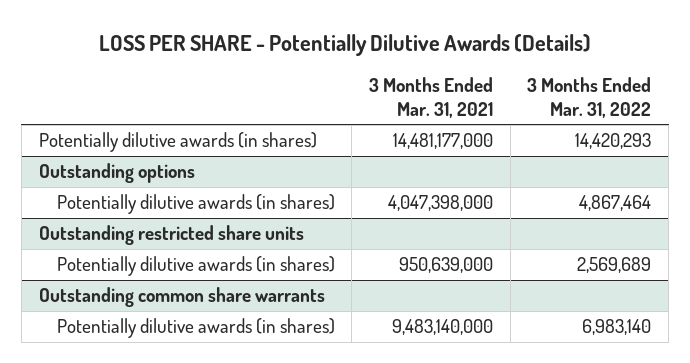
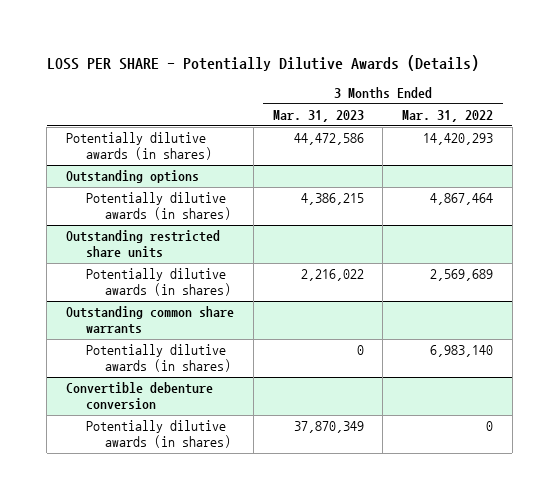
- | 3 Months Ended Mar. 31, 2021 | 3 Months Ended Mar. 31, 2022
+ | 3 Months Ended Mar. 31, 2023 | 3 Months Ended Mar. 31, 2022
+ Convertible debenture conversion
+ Potentially dilutive awards (in shares) | 37,870,349 | 0

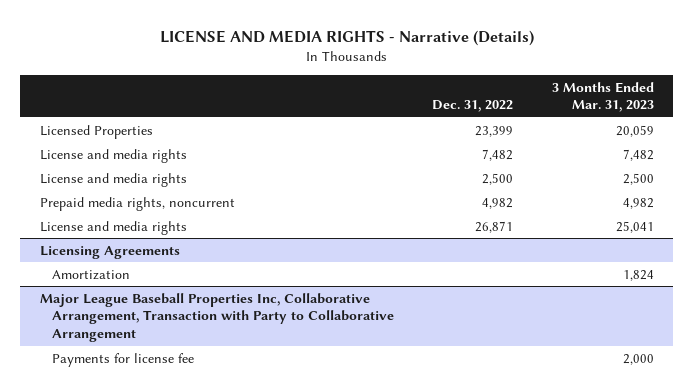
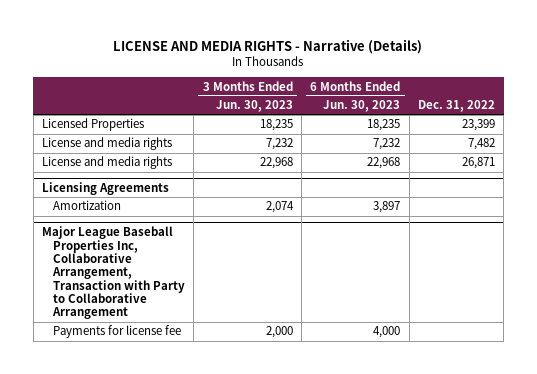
- | Dec. 31, 2022 | 3 Months Ended Mar. 31, 2023
+ | 3 Months Ended Jun. 30, 2023 | 6 Months Ended Jun. 30, 2023 | Dec. 31, 2022
- License and media rights | 2,500 | 2,500
- Prepaid media rights, noncurrent | 4,982 | 4,982

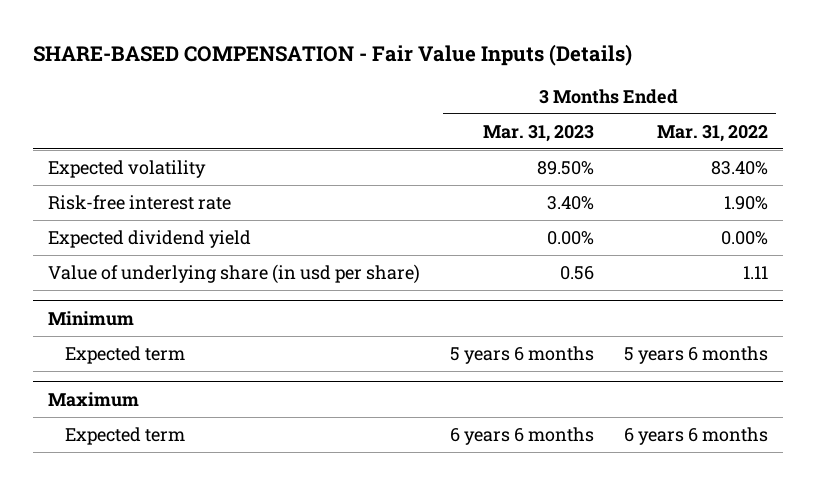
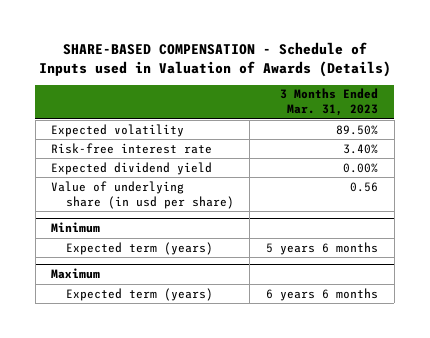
- SHARE-BASED COMPENSATION - Fair Value Inputs (Details)
+ SHARE-BASED COMPENSATION - Schedule of Inputs used in Valuation of Awards (Details)
- | 3 Months Ended Mar. 31, 2023 | 3 Months Ended Mar. 31, 2022
+ | 3 Months Ended Mar. 31, 2023
@ Minimum
- Expected term | 5 years 6 months | 5 years 6 months
+ Expected term (years) | 5 years 6 months
@ Maximum
- Expected term | 6 years 6 months | 6 years 6 months
+ Expected term (years) | 6 years 6 months

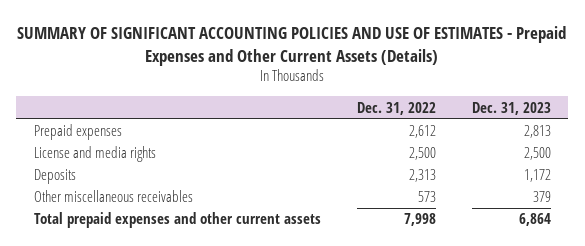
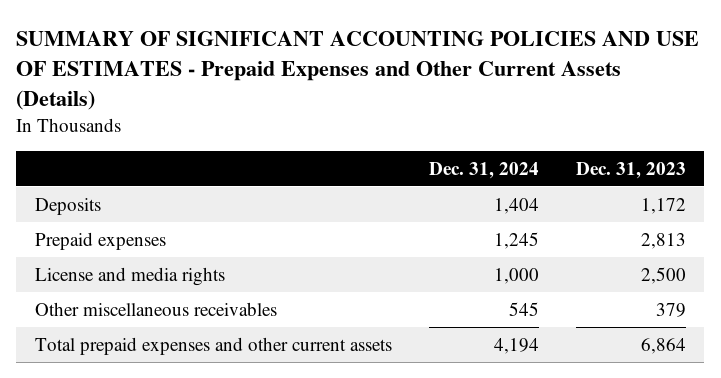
- | Dec. 31, 2022 | Dec. 31, 2023
+ | Dec. 31, 2024 | Dec. 31, 2023
moved up: Deposits | 1,404 | 1,172

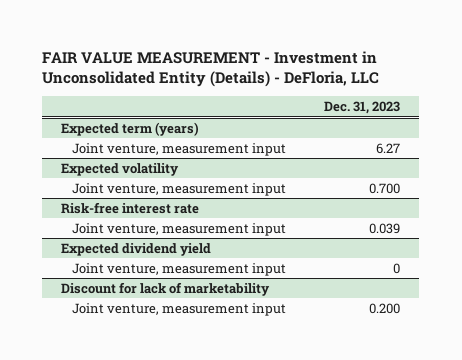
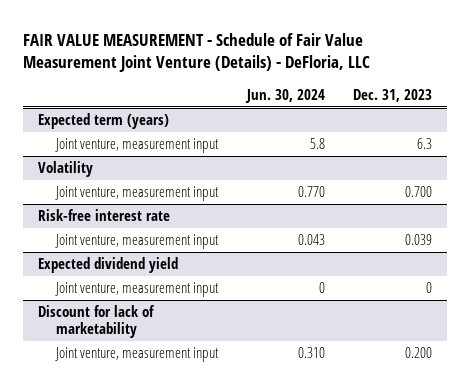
- FAIR VALUE MEASUREMENT - Investment in Unconsolidated Entity (Details) - DeFloria, LLC
+ FAIR VALUE MEASUREMENT - Schedule of Fair Value Measurement Joint Venture (Details) - DeFloria, LLC
- | Dec. 31, 2023
+ | Jun. 30, 2024 | Dec. 31, 2023
@ Expected term (years)
- Joint venture, measurement input | 6.27
- Expected volatility
@ Expected term (years)
+ Joint venture, measurement input | 5.8 | 6.3
+ Volatility

